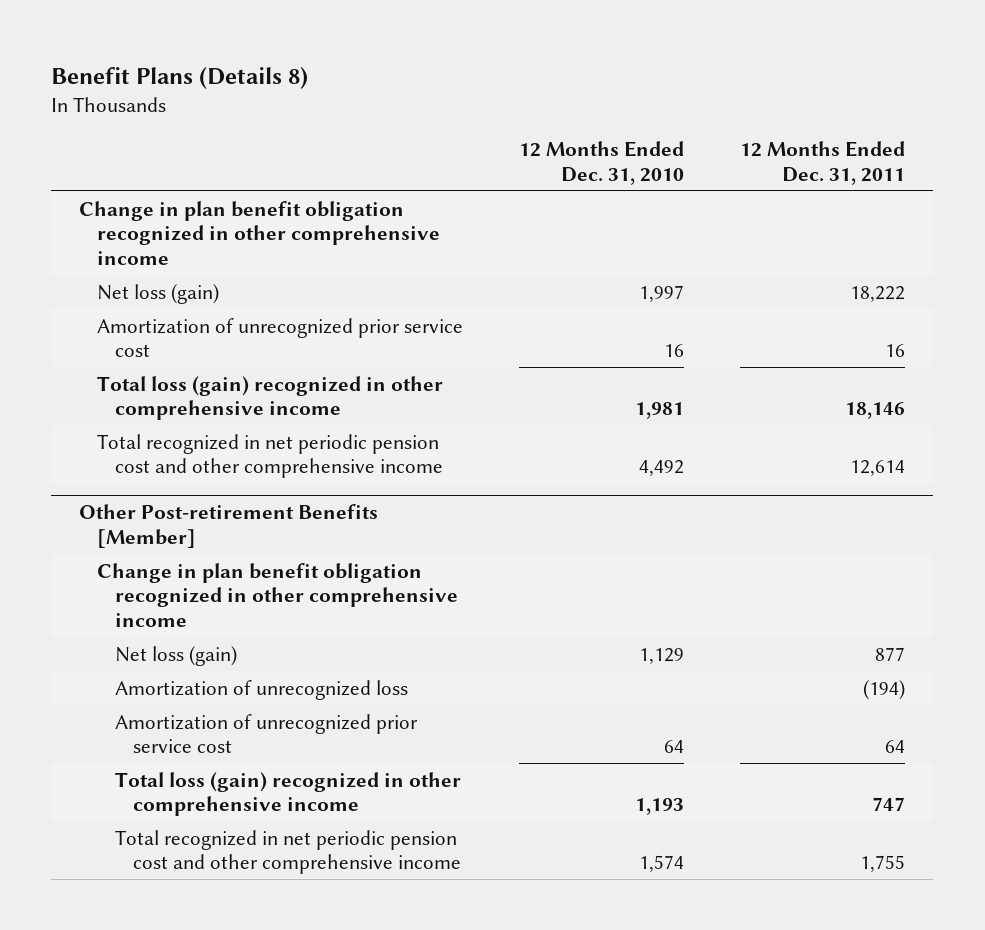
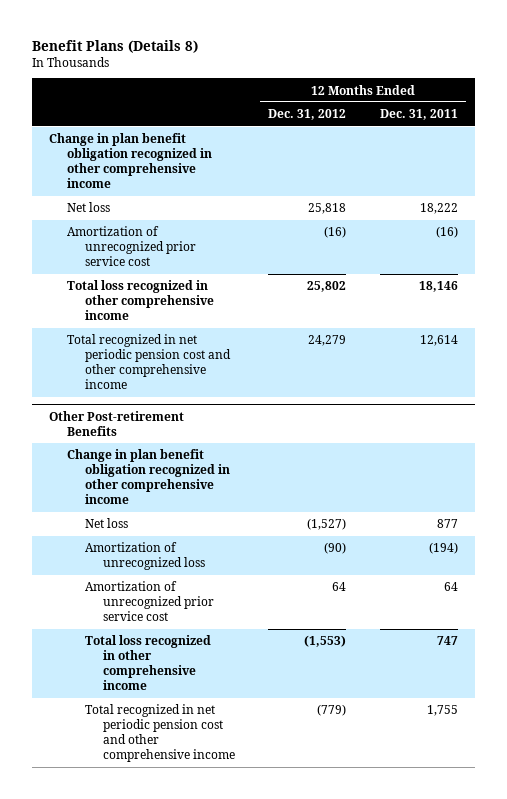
- | 12 Months Ended Dec. 31, 2010 | 12 Months Ended Dec. 31, 2011
+ | 12 Months Ended Dec. 31, 2012 | 12 Months Ended Dec. 31, 2011
- Net loss (gain) | 1,997 | 18,222
- Amortization of unrecognized prior service cost | 16 | 16
- Total loss (gain) recognized in other comprehensive income | 1,981 | 18,146
+ Net loss | 25,818 | 18,222
+ Amortization of unrecognized prior service cost | (16) | (16)
+ Total loss recognized in other comprehensive income | 25,802 | 18,146
- Other Post-retirement Benefits [Member]
+ Other Post-retirement Benefits
- Net loss (gain) | 1,129 | 877
+ Net loss | (1,527) | 877
- Total loss (gain) recognized in other comprehensive income | 1,193 | 747
+ Total loss recognized in other comprehensive income | (1,553) | 747

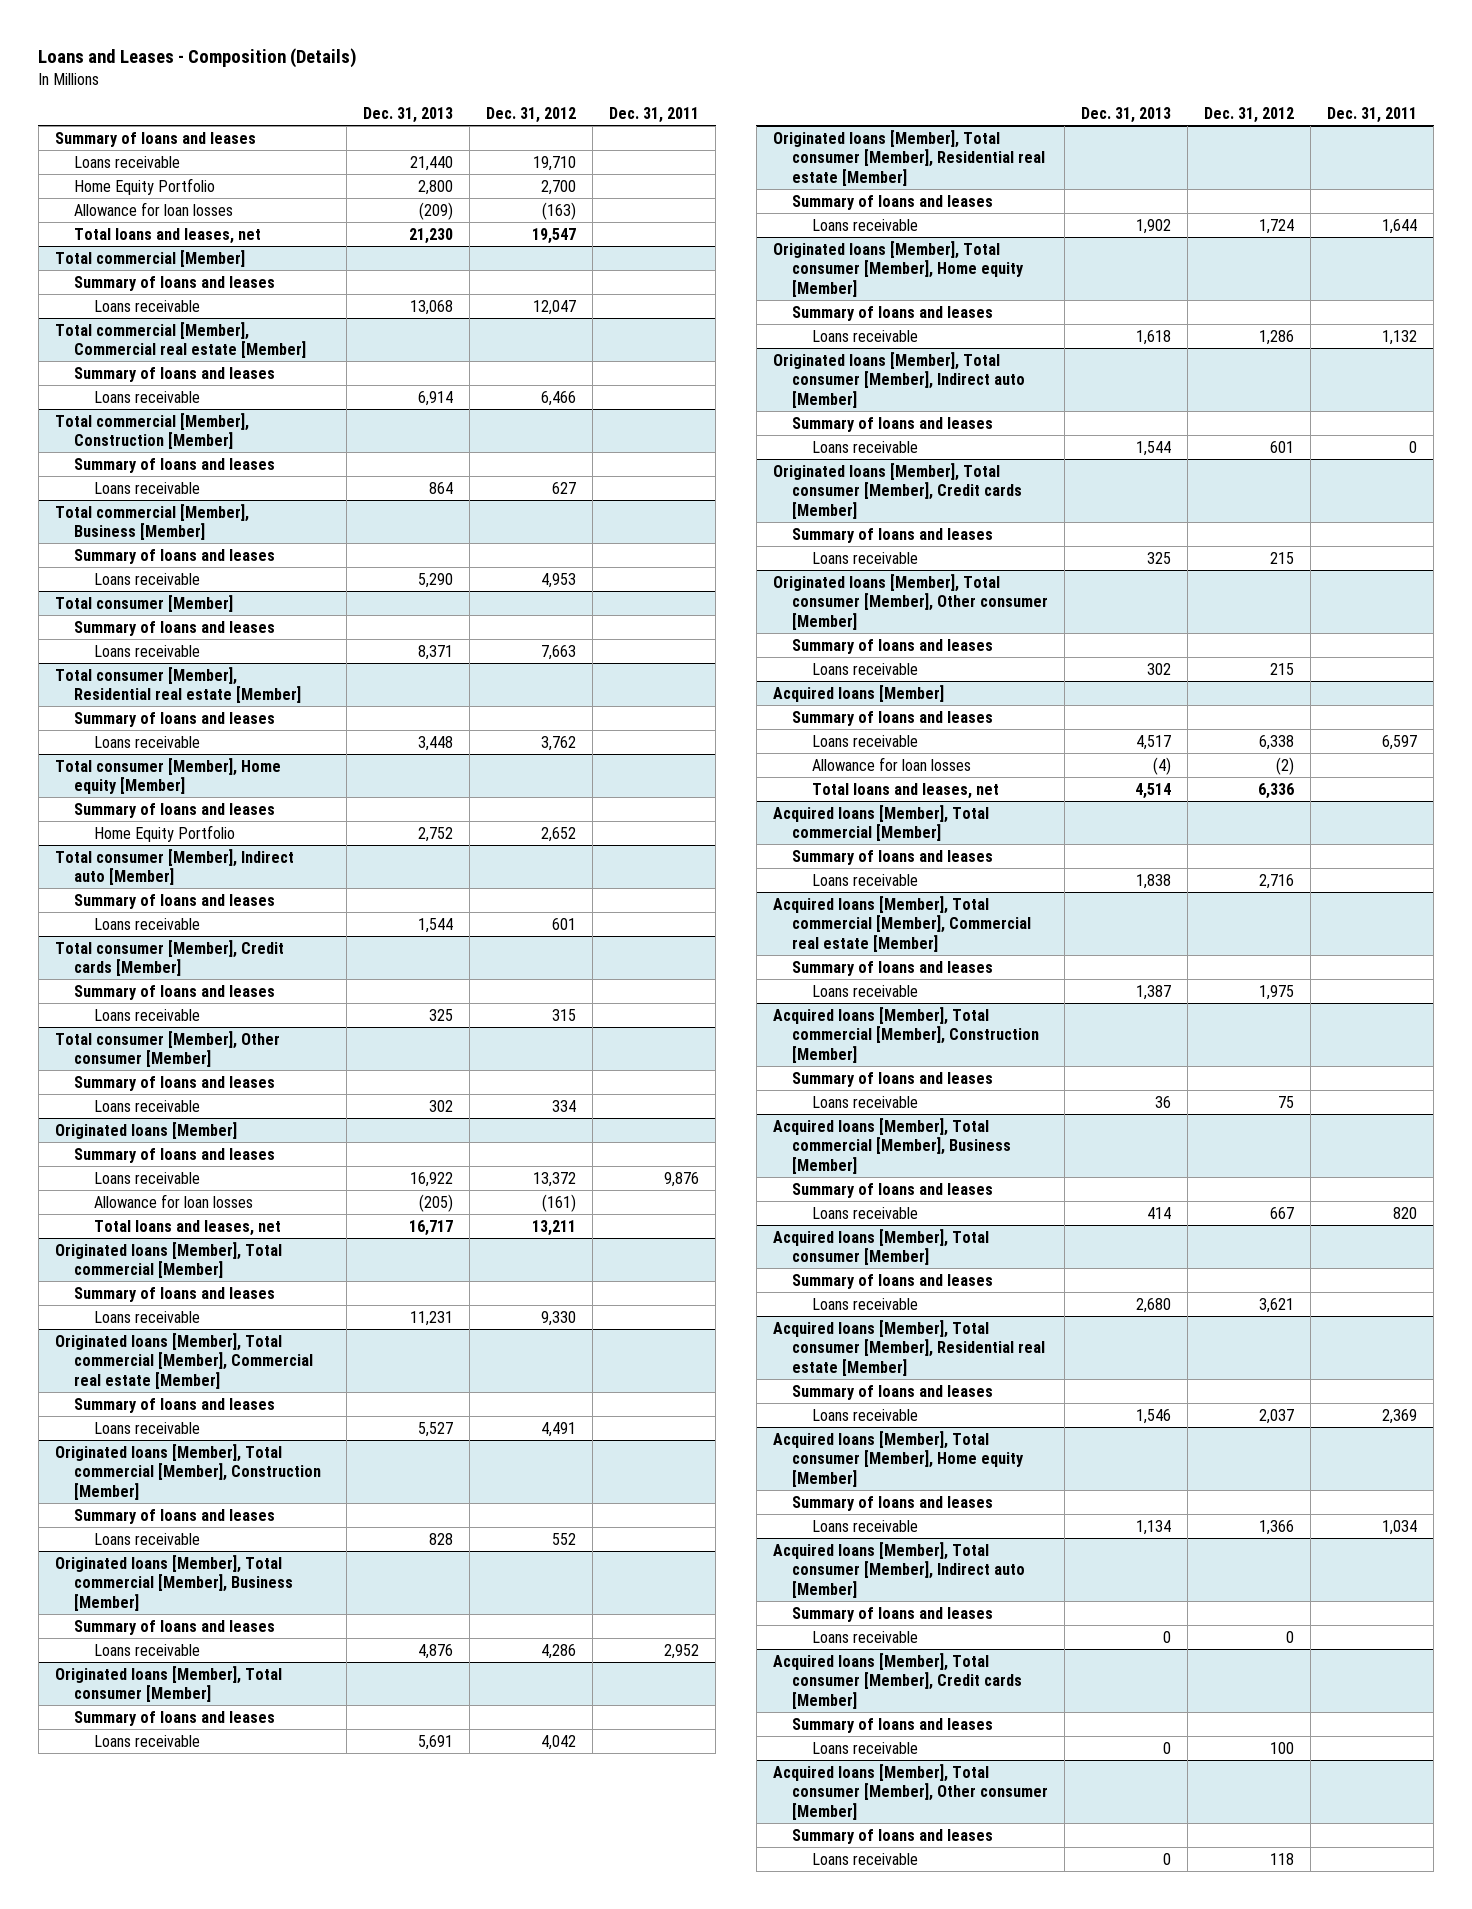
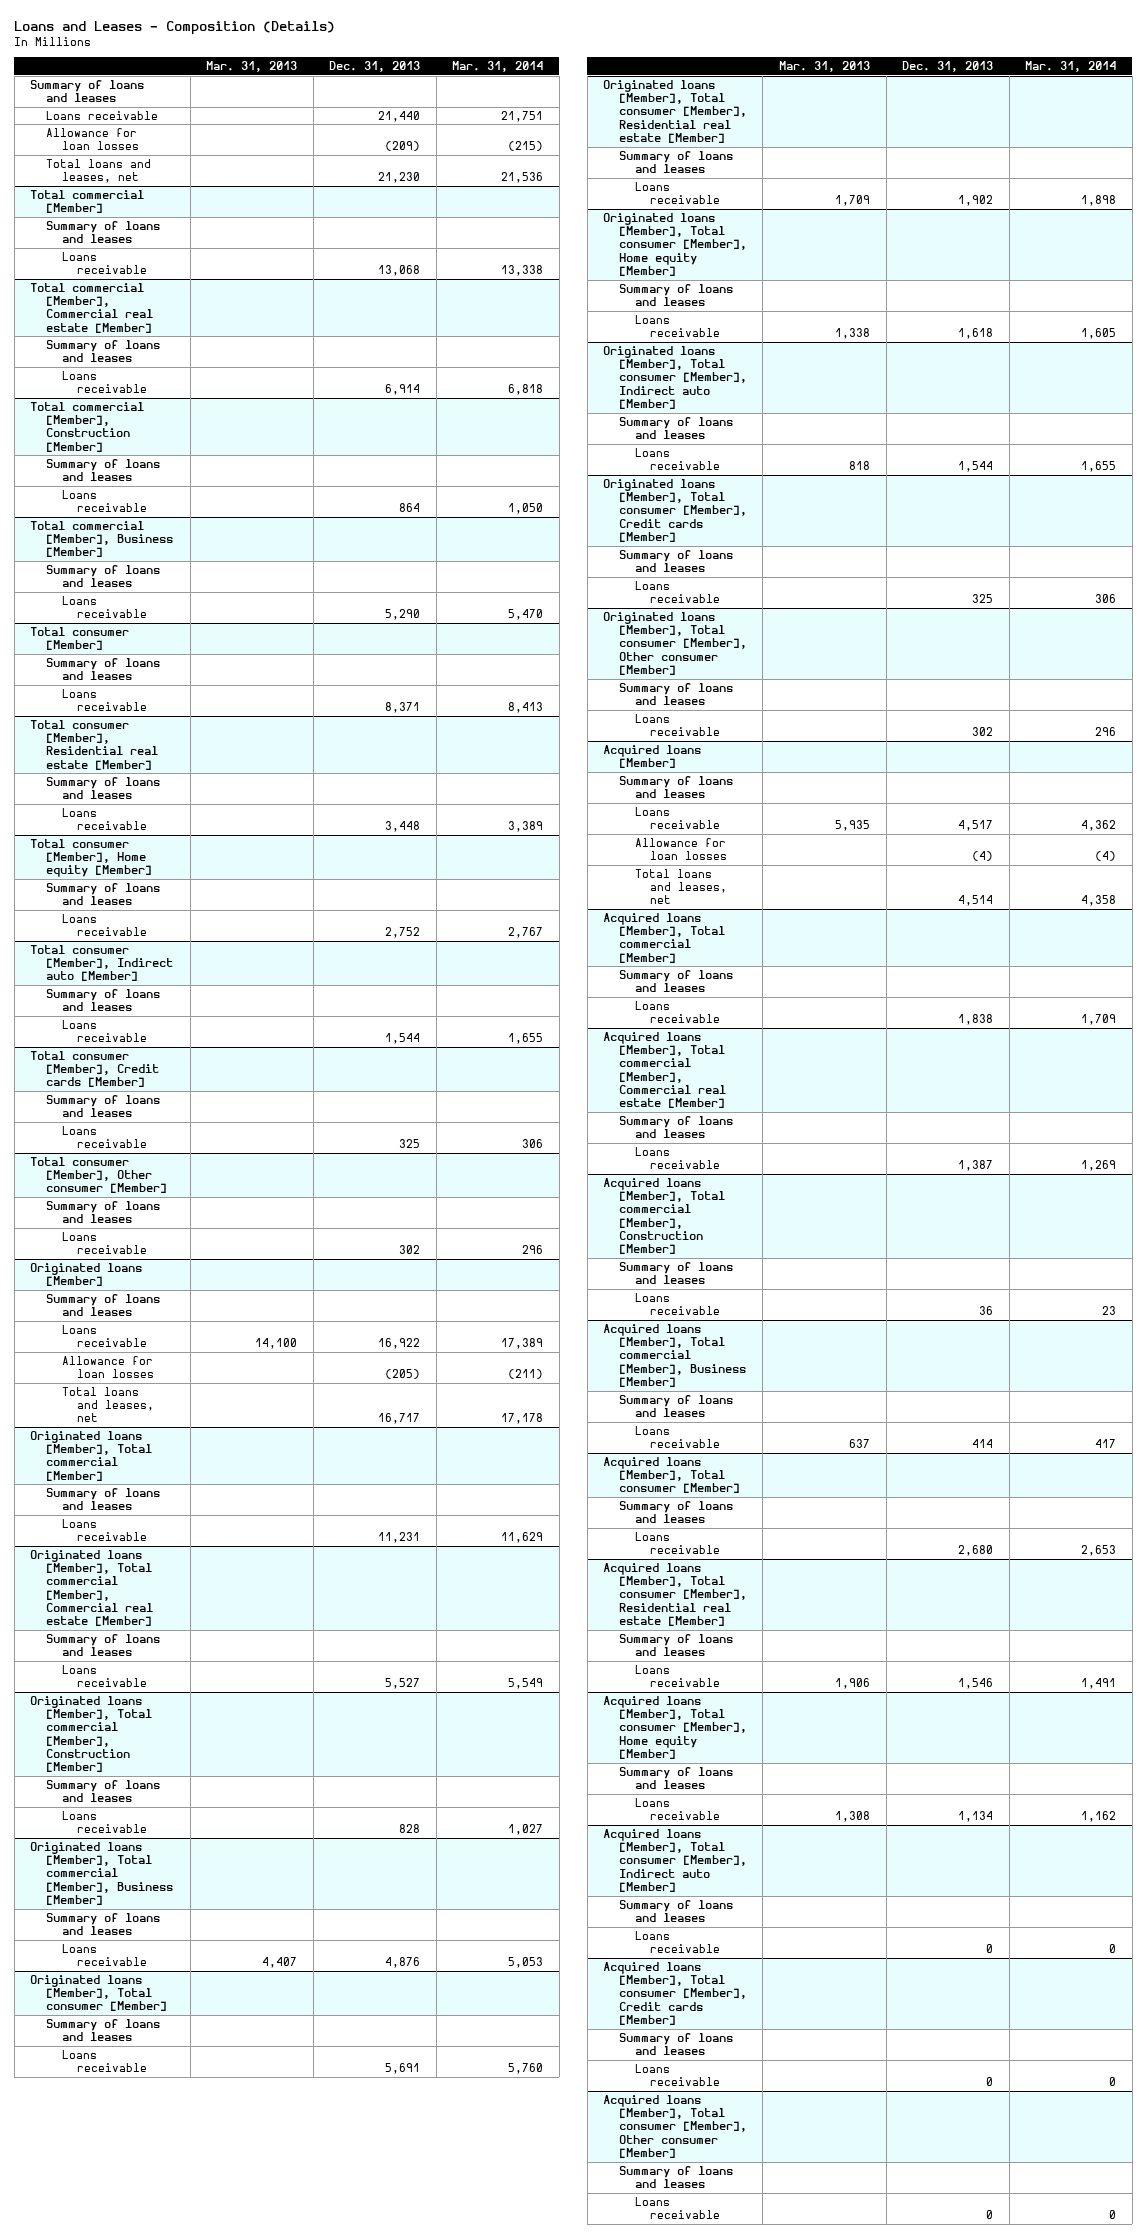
- | Dec. 31, 2013 | Dec. 31, 2012 | Dec. 31, 2011
+ | Mar. 31, 2013 | Dec. 31, 2013 | Mar. 31, 2014
- Home Equity Portfolio | 2,800 | 2,700 |
@ Total consumer [Member], Home equity [Member]
- Home Equity Portfolio | 2,752 | 2,652 |
+ Loans receivable | | 2,752 | 2,767

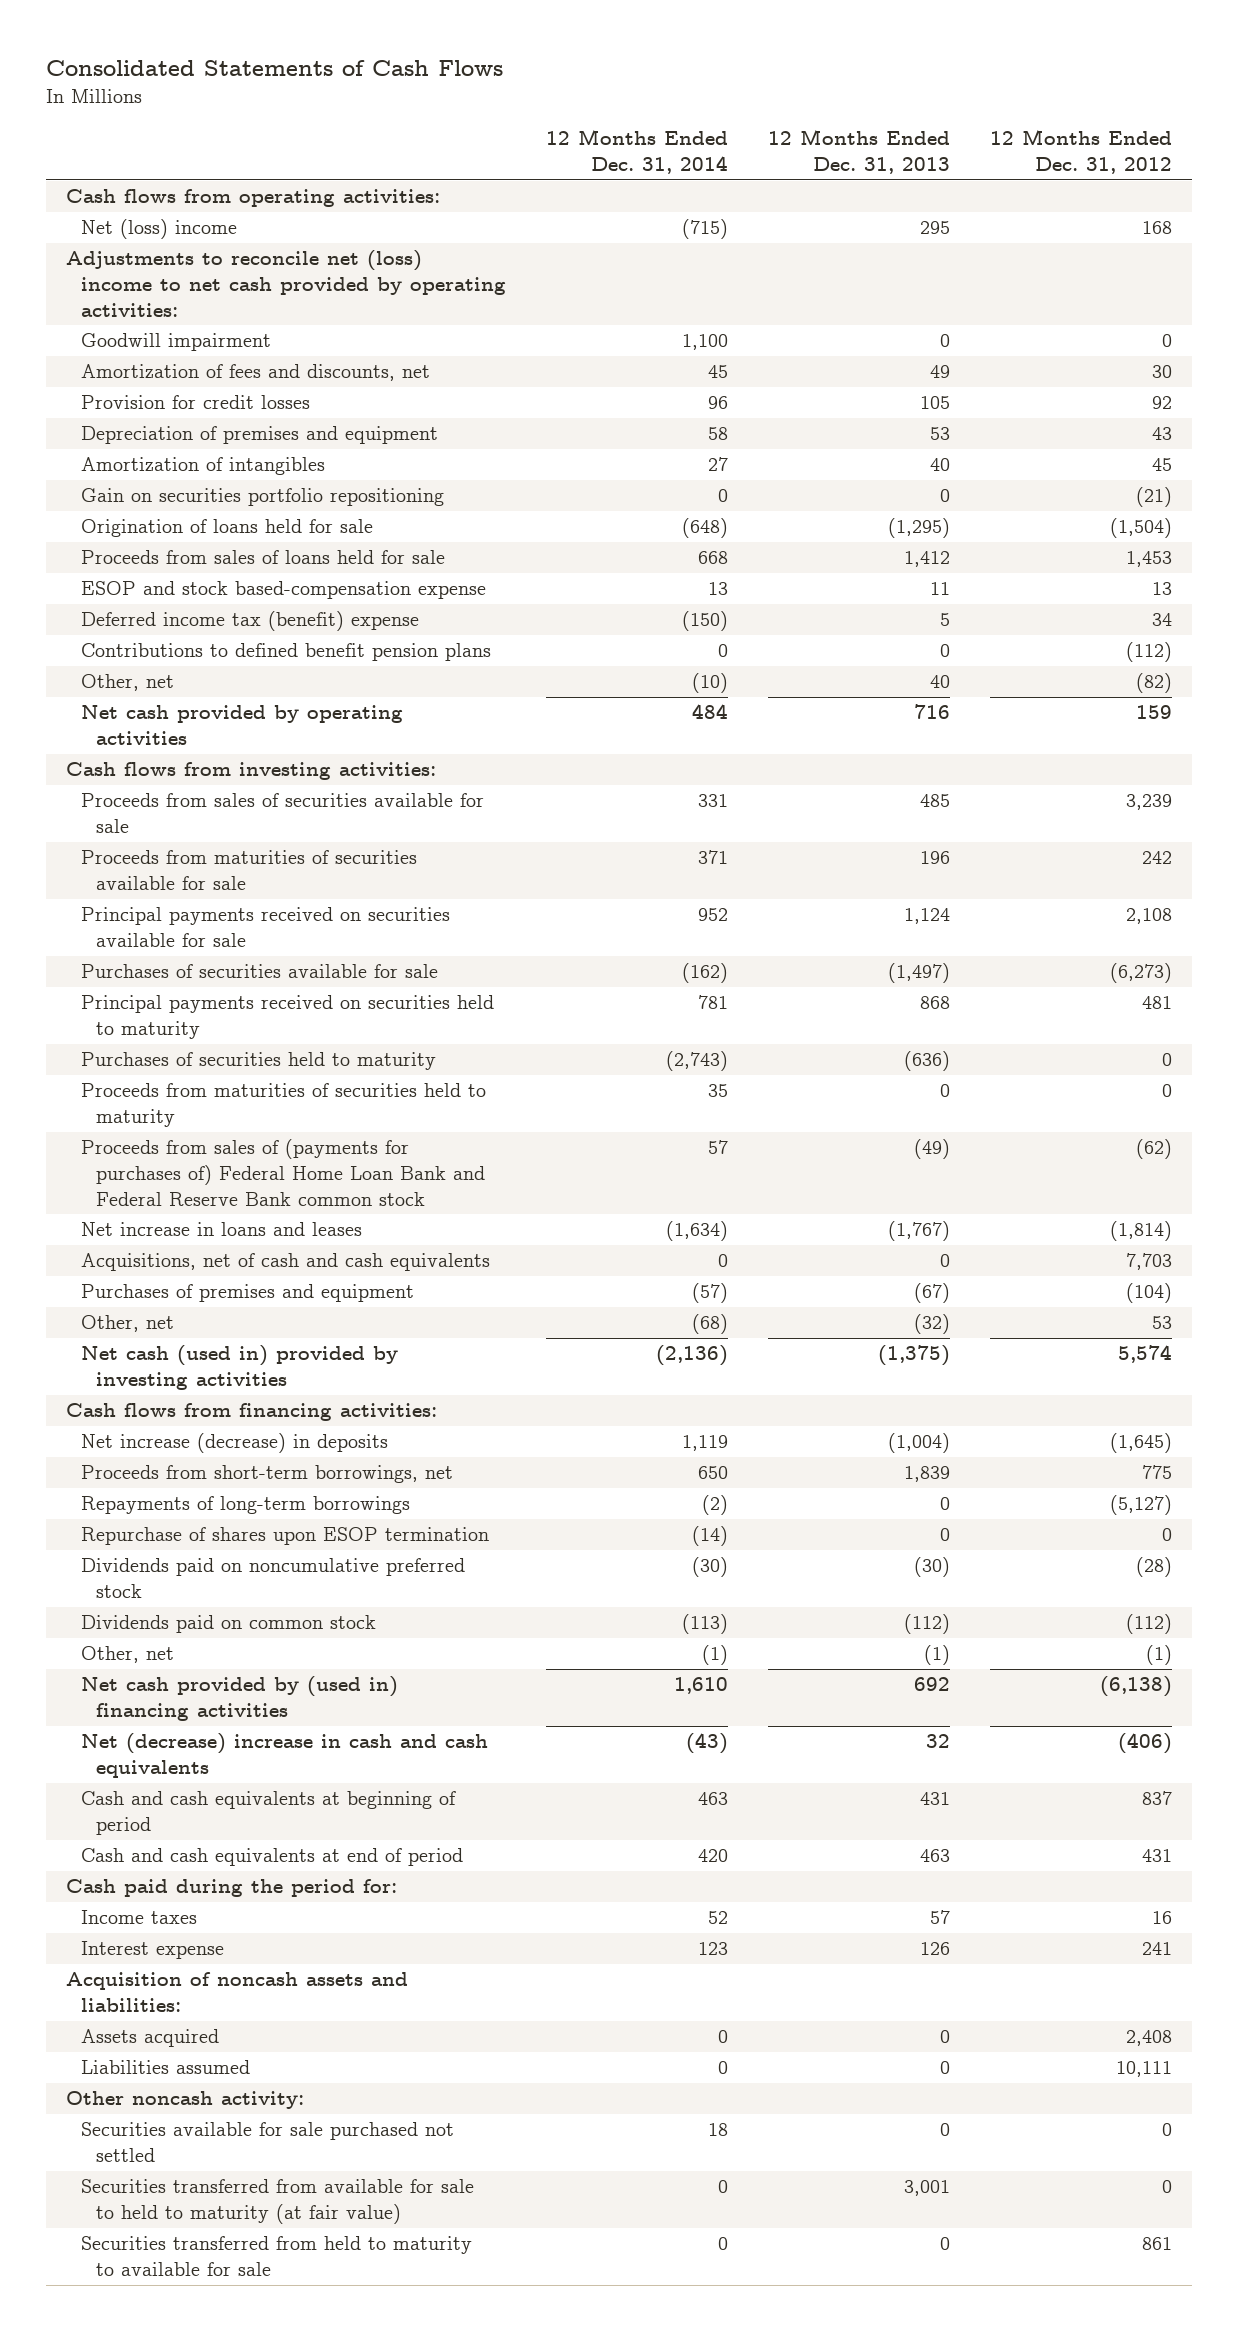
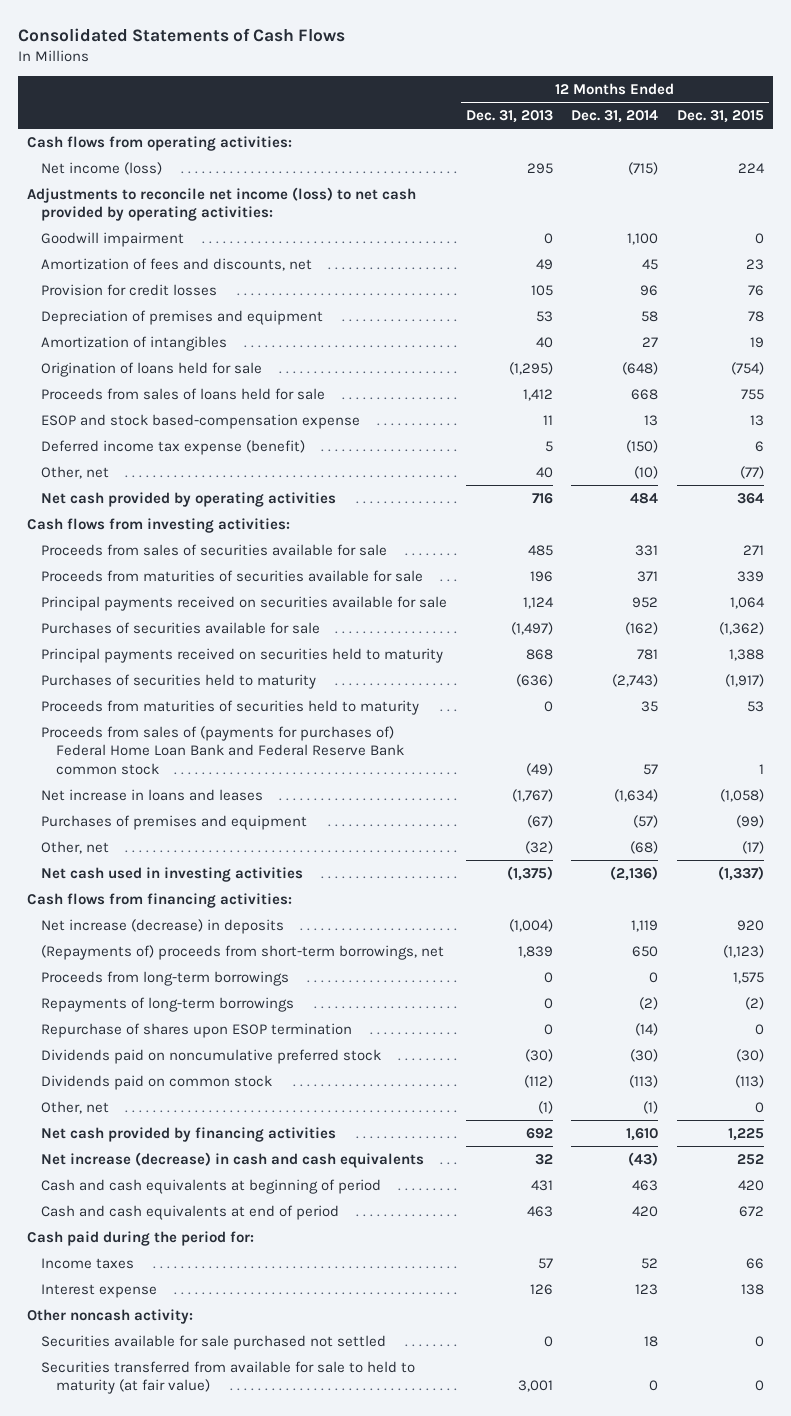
- | 12 Months Ended Dec. 31, 2014 | 12 Months Ended Dec. 31, 2013 | 12 Months Ended Dec. 31, 2012
+ | 12 Months Ended Dec. 31, 2013 | 12 Months Ended Dec. 31, 2014 | 12 Months Ended Dec. 31, 2015
- Net (loss) income | (715) | 295 | 168
- Adjustments to reconcile net (loss) income to net cash provided by operating activities:
+ Net income (loss) | 295 | (715) | 224
+ Adjustments to reconcile net income (loss) to net cash provided by operating activities:
- Gain on securities portfolio repositioning | 0 | 0 | (21)
- Deferred income tax (benefit) expense | (150) | 5 | 34
- Contributions to defined benefit pension plans | 0 | 0 | (112)
+ Deferred income tax expense (benefit) | 5 | (150) | 6
- Acquisitions, net of cash and cash equivalents | 0 | 0 | 7,703
- Net cash (used in) provided by investing activities | (2,136) | (1,375) | 5,574
+ Net cash used in investing activities | (1,375) | (2,136) | (1,337)
- Proceeds from short-term borrowings, net | 650 | 1,839 | 775
+ (Repayments of) proceeds from short-term borrowings, net | 1,839 | 650 | (1,123)
+ Proceeds from long-term borrowings | 0 | 0 | 1,575
- Net cash provided by (used in) financing activities | 1,610 | 692 | (6,138)
- Net (decrease) increase in cash and cash equivalents | (43) | 32 | (406)
+ Net cash provided by financing activities | 692 | 1,610 | 1,225
+ Net increase (decrease) in cash and cash equivalents | 32 | (43) | 252
- Acquisition of noncash assets and liabilities:
- Assets acquired | 0 | 0 | 2,408
- Liabilities assumed | 0 | 0 | 10,111
- Securities transferred from held to maturity to available for sale | 0 | 0 | 861

